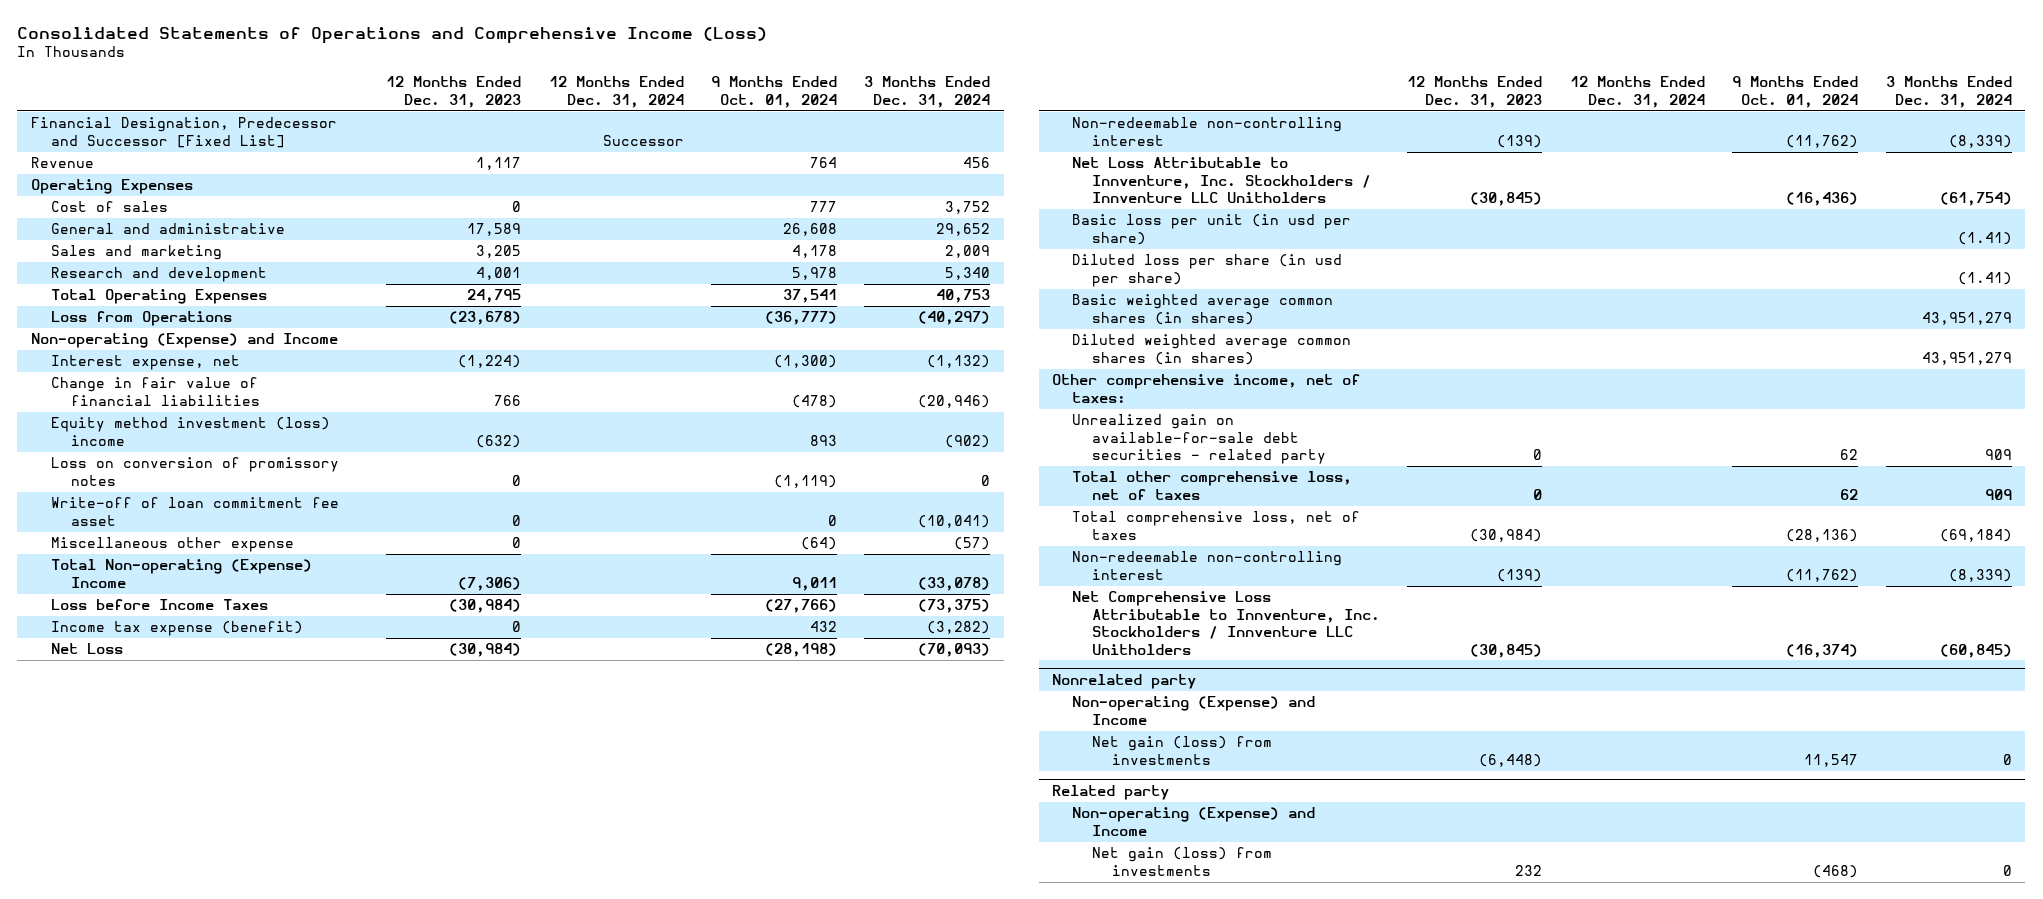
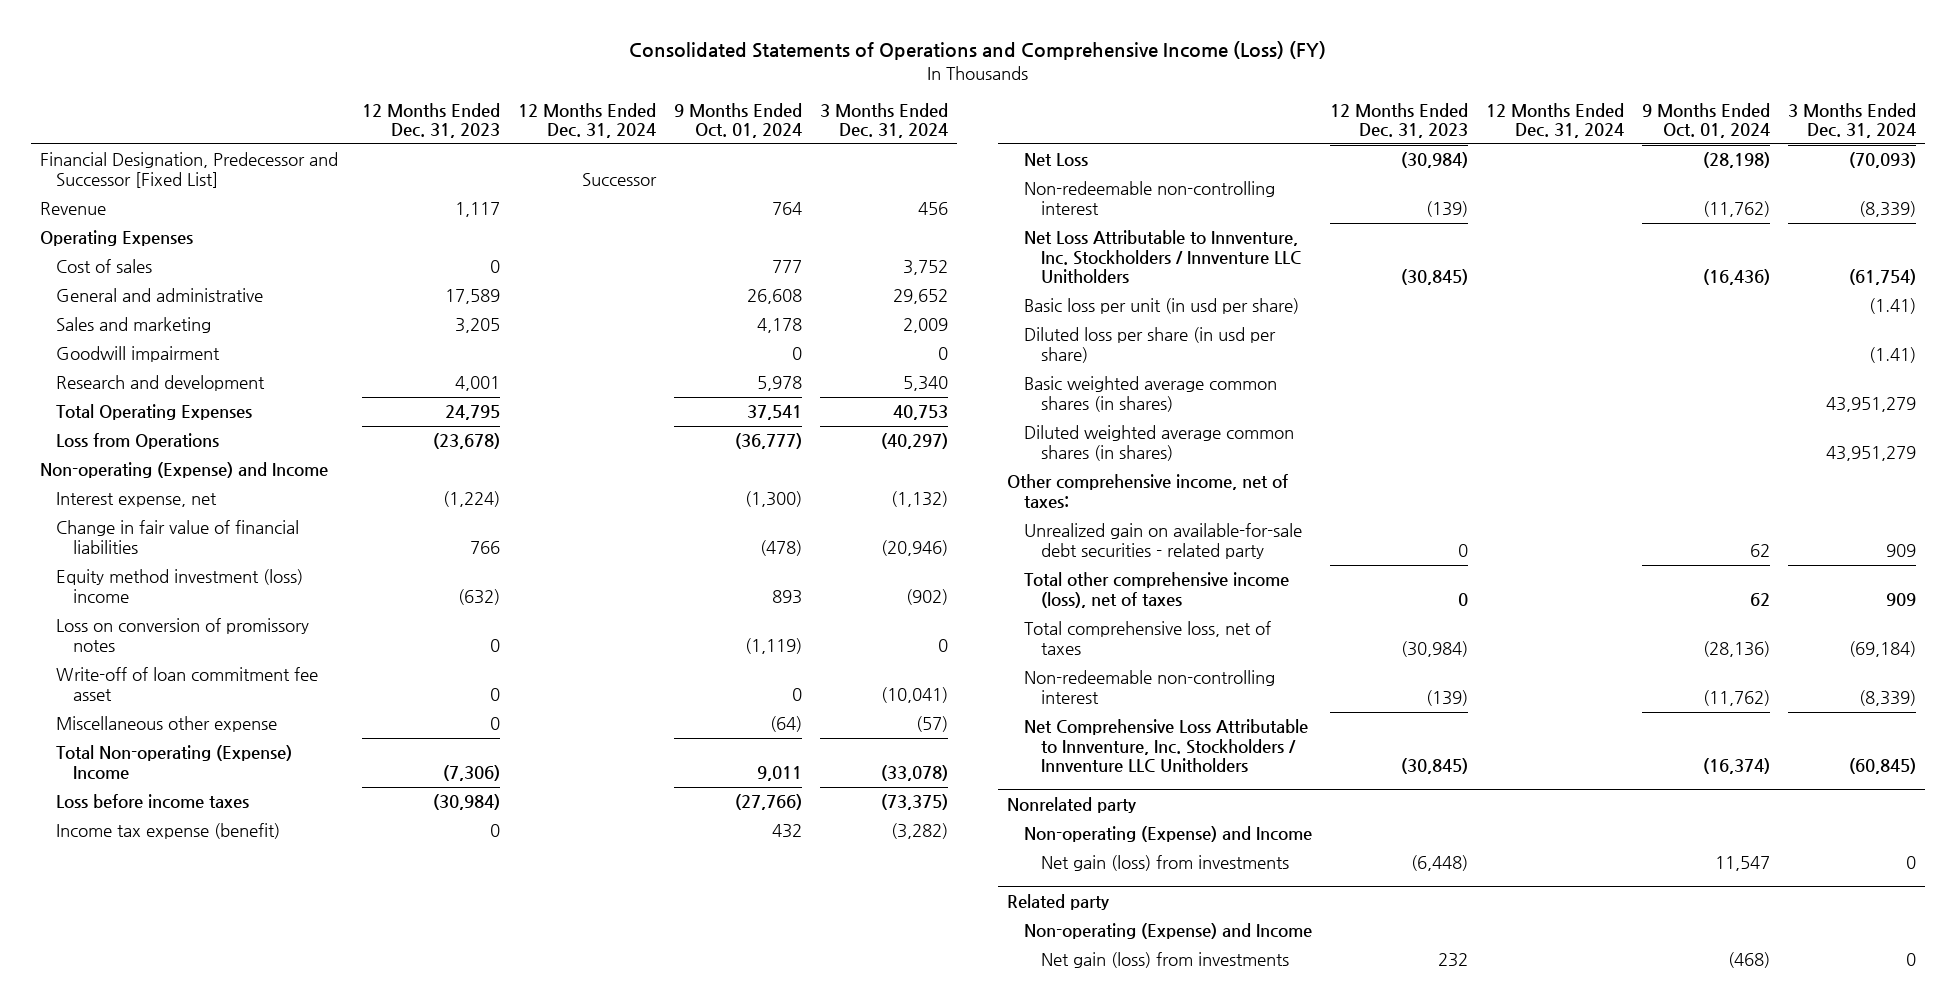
- Consolidated Statements of Operations and Comprehensive Income (Loss)
+ Consolidated Statements of Operations and Comprehensive Income (Loss) (FY)
+ Goodwill impairment | | | 0 | 0
- Loss before Income Taxes | (30,984) | | (27,766) | (73,375)
+ Loss before income taxes | (30,984) | | (27,766) | (73,375)
- Total other comprehensive loss, net of taxes | 0 | | 62 | 909
+ Total other comprehensive income (loss), net of taxes | 0 | | 62 | 909

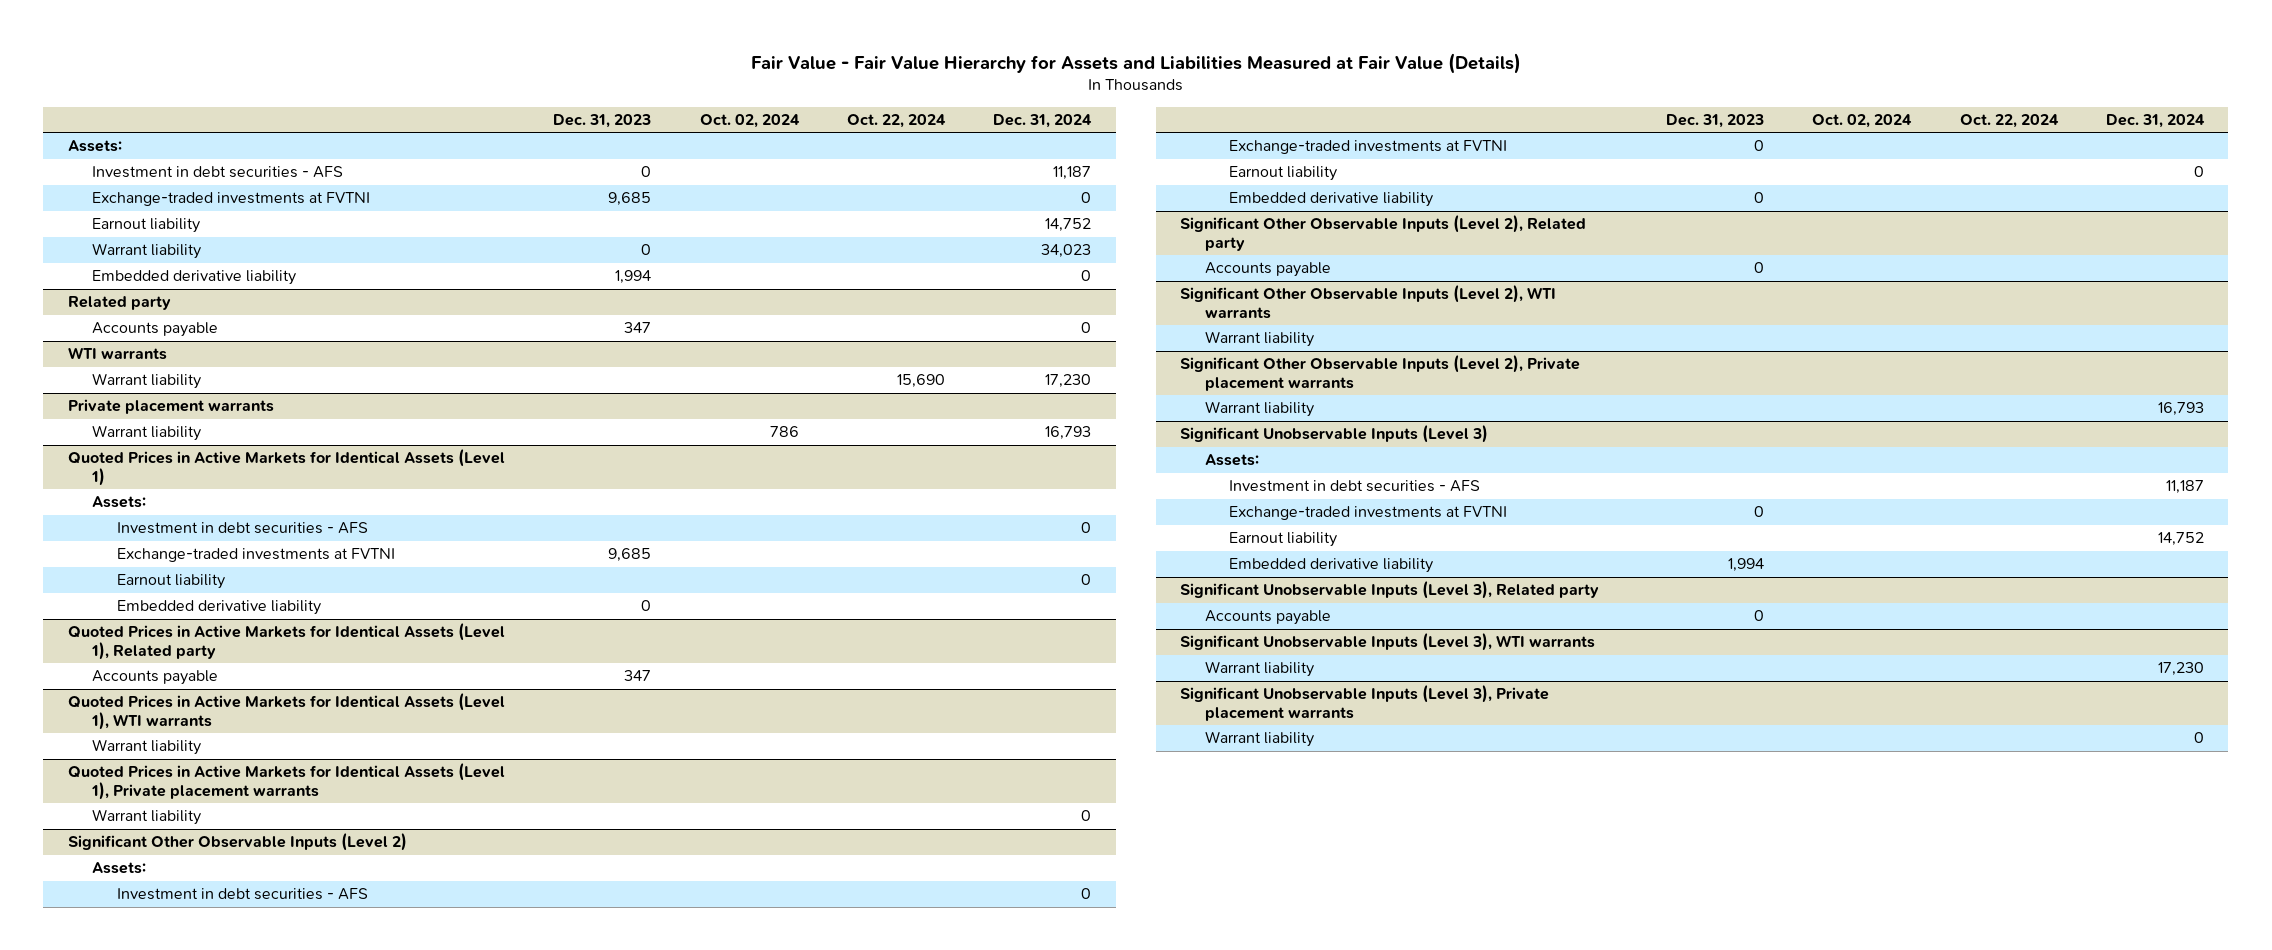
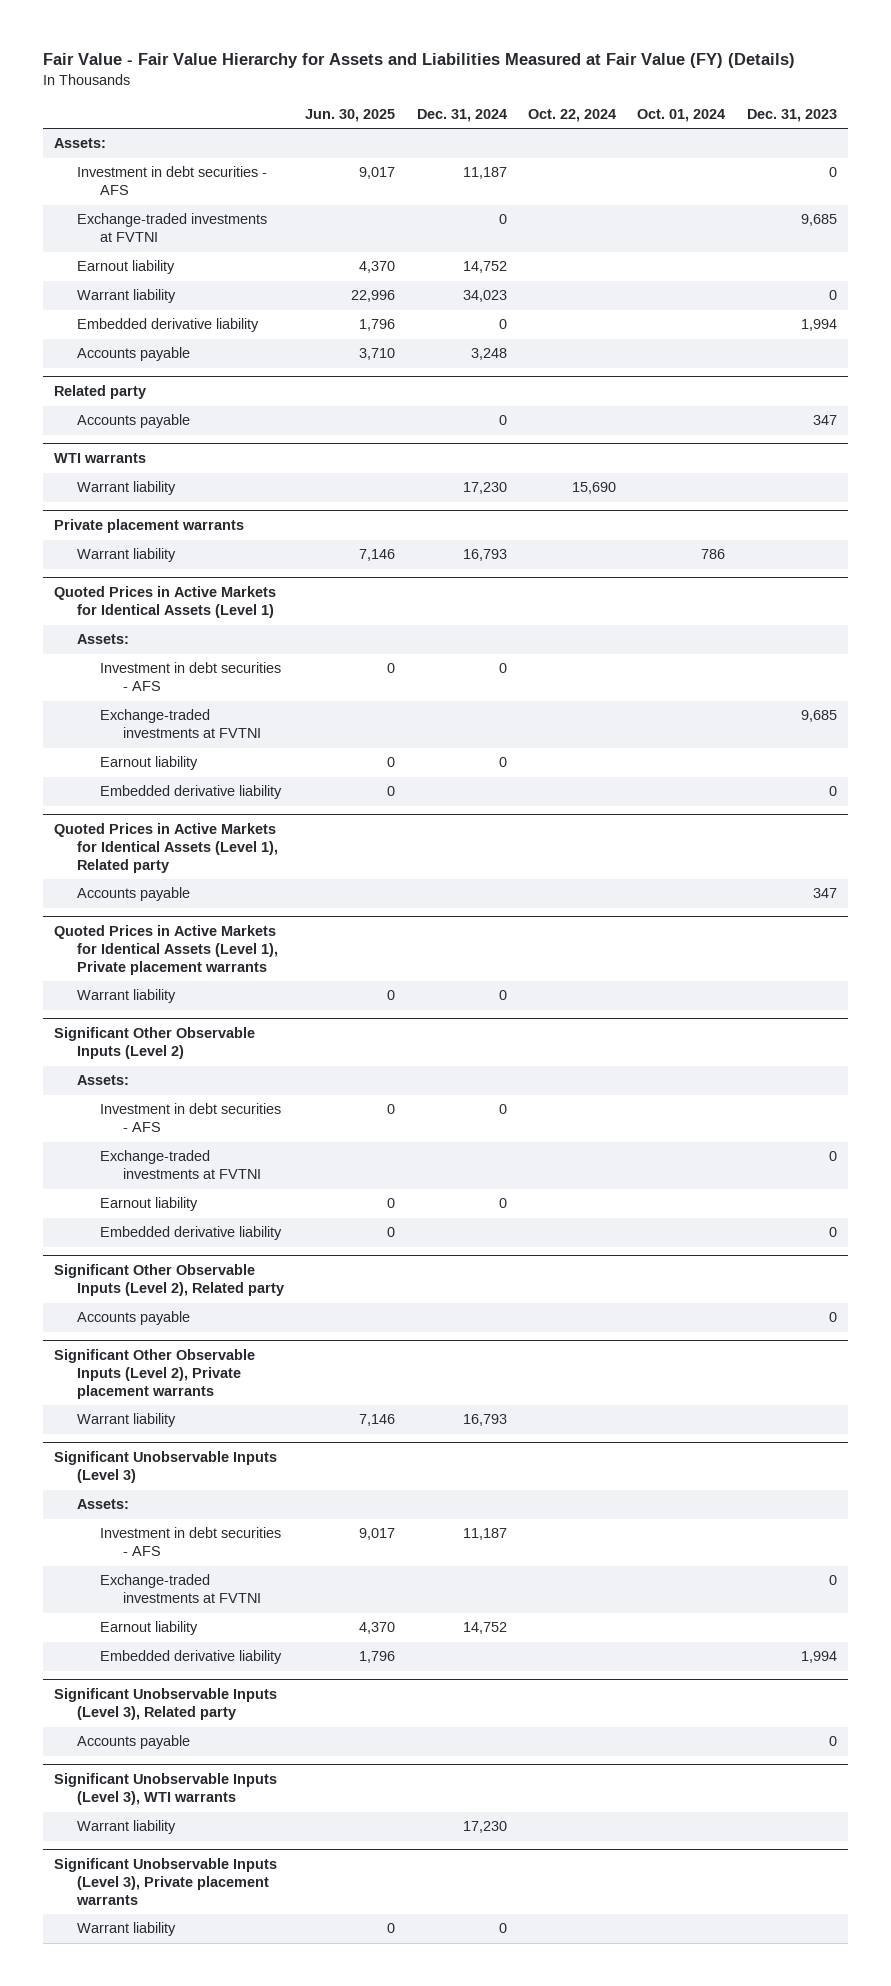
- Fair Value - Fair Value Hierarchy for Assets and Liabilities Measured at Fair Value (Details)
+ Fair Value - Fair Value Hierarchy for Assets and Liabilities Measured at Fair Value (FY) (Details)
- | Dec. 31, 2023 | Oct. 02, 2024 | Oct. 22, 2024 | Dec. 31, 2024
+ | Jun. 30, 2025 | Dec. 31, 2024 | Oct. 22, 2024 | Oct. 01, 2024 | Dec. 31, 2023
+ Accounts payable | 3,710 | 3,248 | | |
- Quoted Prices in Active Markets for Identical Assets (Level 1), WTI warrants
- Warrant liability
- Significant Other Observable Inputs (Level 2), WTI warrants
- Warrant liability

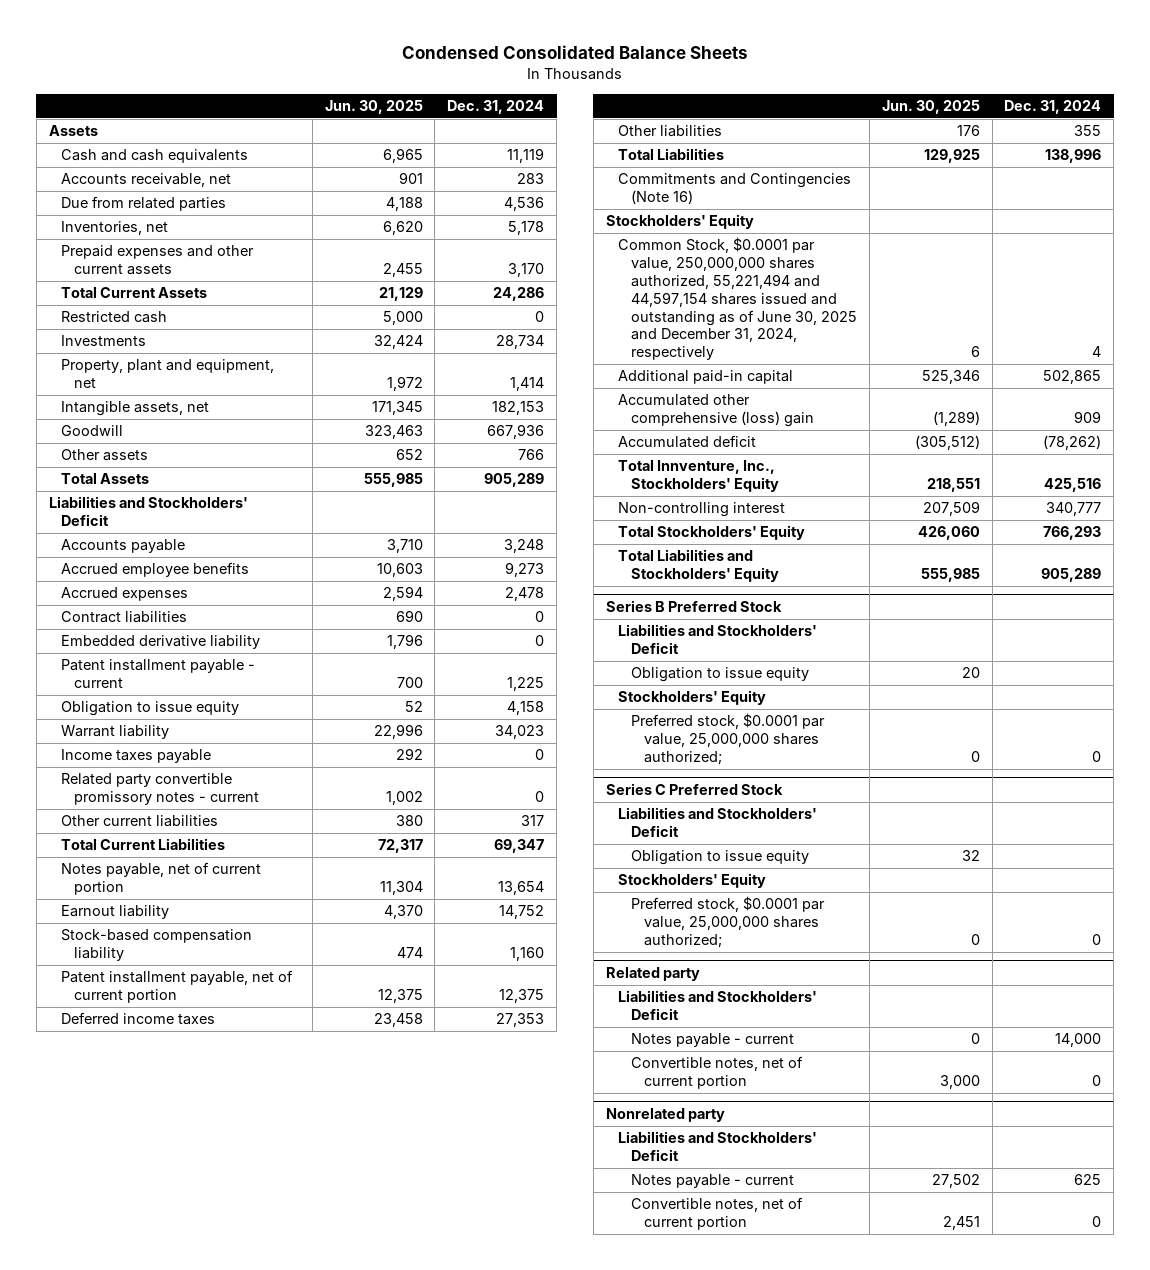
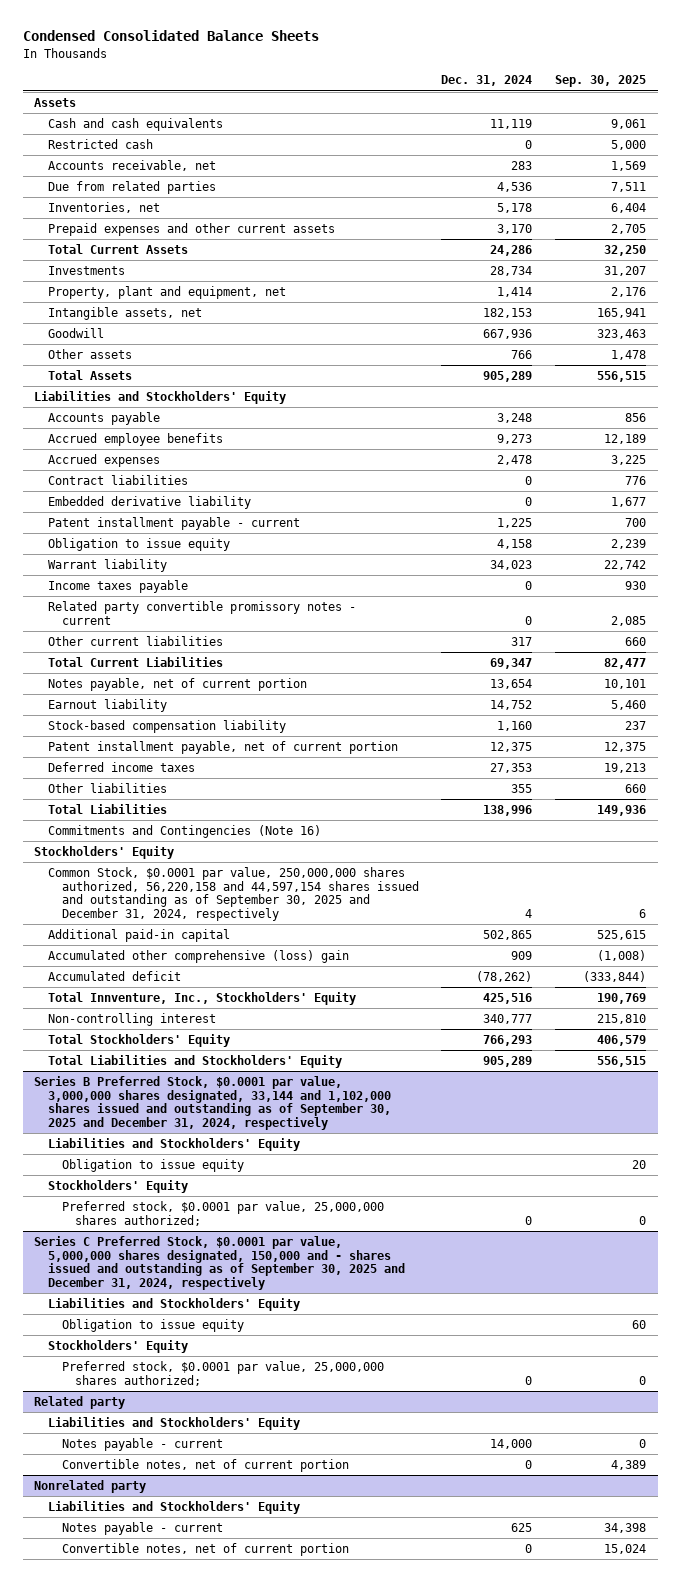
- | Jun. 30, 2025 | Dec. 31, 2024
+ | Dec. 31, 2024 | Sep. 30, 2025
moved up: Restricted cash | 0 | 5,000
- Liabilities and Stockholders' Deficit
+ Liabilities and Stockholders' Equity
- Common Stock, $0.0001 par value, 250,000,000 shares authorized, 55,221,494 and 44,597,154 shares issued and outstanding as of June 30, 2025 and December 31, 2024, respectively | 6 | 4
+ Common Stock, $0.0001 par value, 250,000,000 shares authorized, 56,220,158 and 44,597,154 shares issued and outstanding as of September 30, 2025 and December 31, 2024, respectively | 4 | 6
- Series B Preferred Stock
- Liabilities and Stockholders' Deficit
+ Series B Preferred Stock, $0.0001 par value, 3,000,000 shares designated, 33,144 and 1,102,000 shares issued and outstanding as of September 30, 2025 and December 31, 2024, respectively
+ Liabilities and Stockholders' Equity
- Series C Preferred Stock
- Liabilities and Stockholders' Deficit
+ Series C Preferred Stock, $0.0001 par value, 5,000,000 shares designated, 150,000 and - shares issued and outstanding as of September 30, 2025 and December 31, 2024, respectively
+ Liabilities and Stockholders' Equity
@ Related party
- Liabilities and Stockholders' Deficit
+ Liabilities and Stockholders' Equity
@ Nonrelated party
- Liabilities and Stockholders' Deficit
+ Liabilities and Stockholders' Equity

